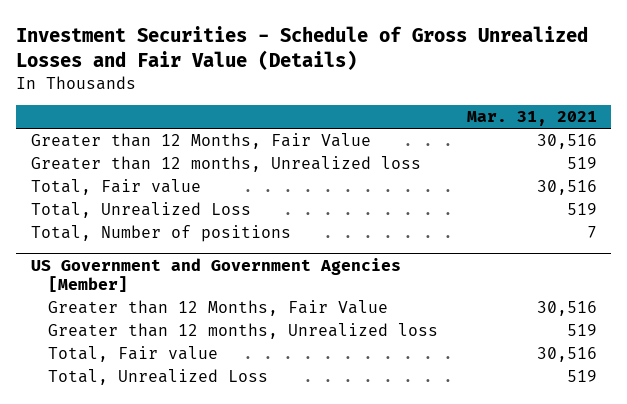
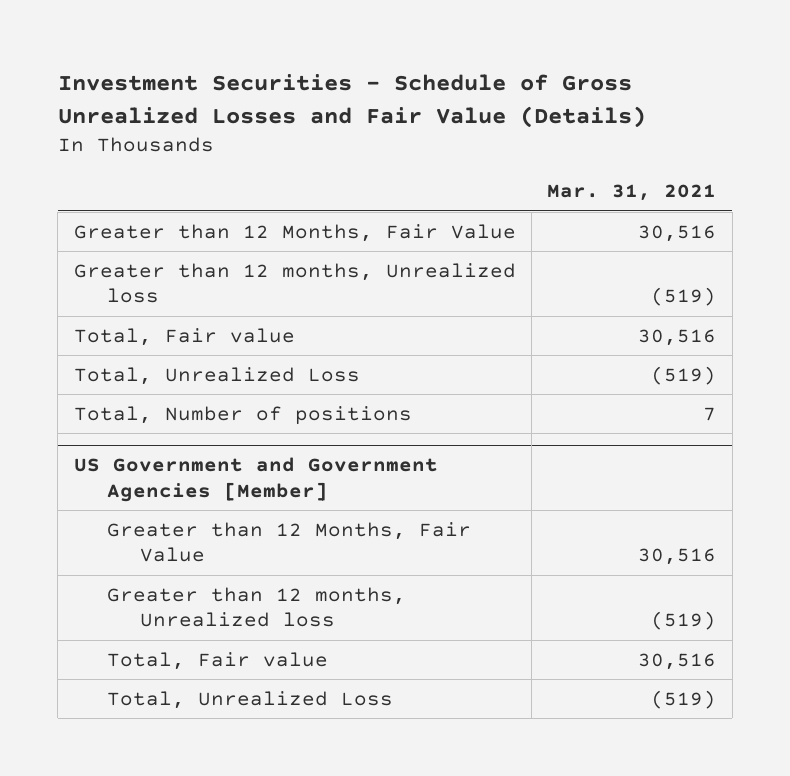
- Greater than 12 months, Unrealized loss | 519
+ Greater than 12 months, Unrealized loss | (519)
- Total, Unrealized Loss | 519
+ Total, Unrealized Loss | (519)
@ US Government and Government Agencies [Member]
- Greater than 12 months, Unrealized loss | 519
+ Greater than 12 months, Unrealized loss | (519)
- Total, Unrealized Loss | 519
+ Total, Unrealized Loss | (519)

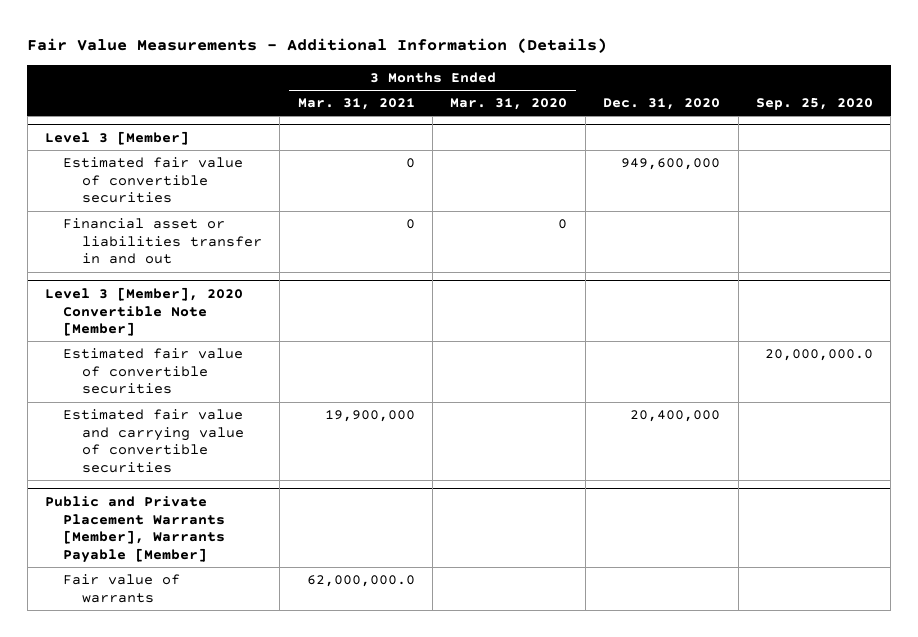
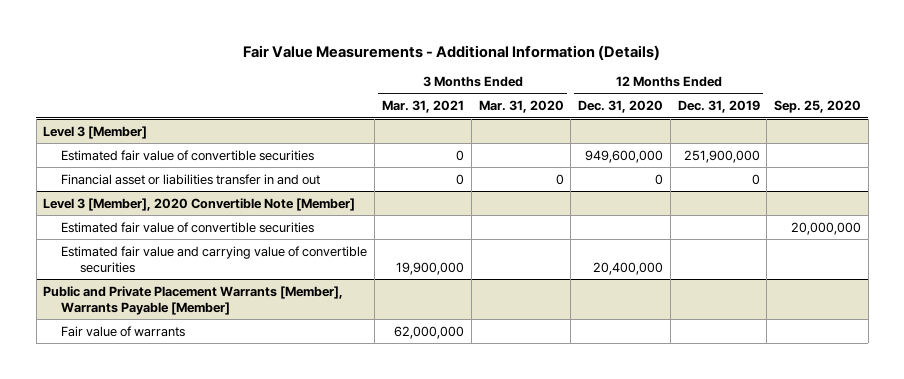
- | 3 Months Ended Mar. 31, 2021 | 3 Months Ended Mar. 31, 2020 | Dec. 31, 2020 | Sep. 25, 2020
+ | 3 Months Ended Mar. 31, 2021 | 3 Months Ended Mar. 31, 2020 | 12 Months Ended Dec. 31, 2020 | 12 Months Ended Dec. 31, 2019 | Sep. 25, 2020
@ Level 3 [Member], 2020 Convertible Note [Member]
- Estimated fair value of convertible securities | | | | 20,000,000.0
+ Estimated fair value of convertible securities | | | | | 20,000,000
@ Public and Private Placement Warrants [Member], Warrants Payable [Member]
- Fair value of warrants | 62,000,000.0 | | |
+ Fair value of warrants | 62,000,000 | | | |

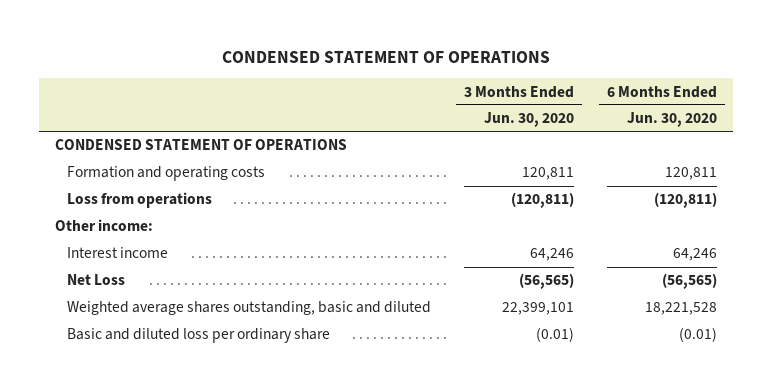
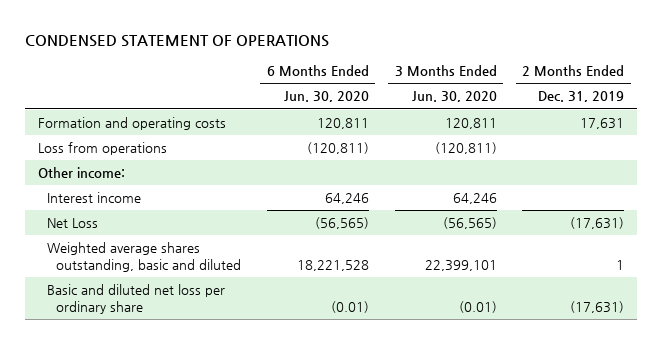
- | 3 Months Ended Jun. 30, 2020 | 6 Months Ended Jun. 30, 2020
+ | 6 Months Ended Jun. 30, 2020 | 3 Months Ended Jun. 30, 2020 | 2 Months Ended Dec. 31, 2019
- CONDENSED STATEMENT OF OPERATIONS
- Basic and diluted loss per ordinary share | (0.01) | (0.01)
+ Basic and diluted net loss per ordinary share | (0.01) | (0.01) | (17,631)

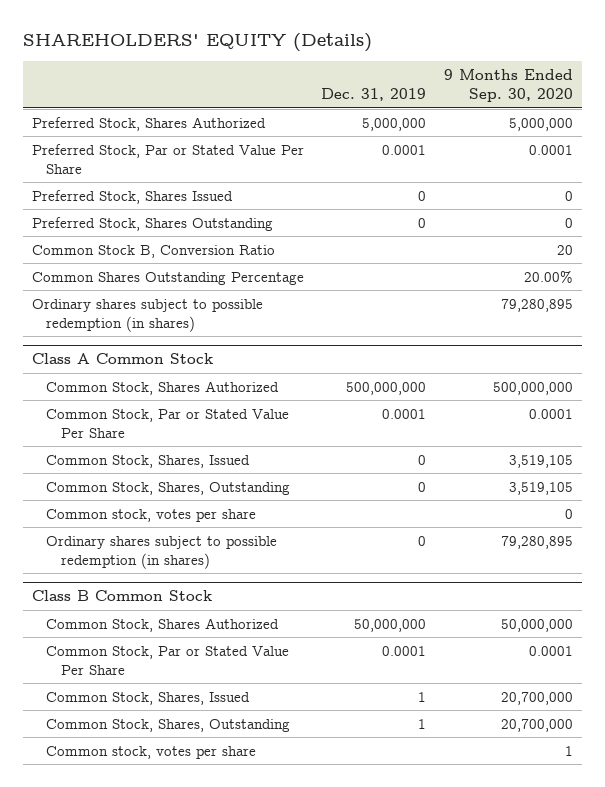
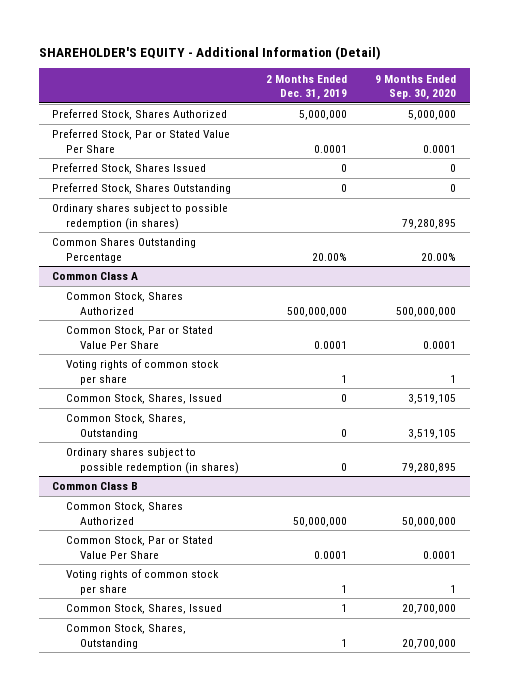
- SHAREHOLDERS' EQUITY (Details)
+ SHAREHOLDER'S EQUITY - Additional Information (Detail)
- | Dec. 31, 2019 | 9 Months Ended Sep. 30, 2020
+ | 2 Months Ended Dec. 31, 2019 | 9 Months Ended Sep. 30, 2020
- Common Stock B, Conversion Ratio | | 20
- Class A Common Stock
moved down: Common Shares Outstanding Percentage | 20.00% | 20.00%
+ Common Class A
+ Voting rights of common stock per share | 1 | 1
- Common stock, votes per share | | 0
- Class B Common Stock
+ Common Class B
+ Voting rights of common stock per share | 1 | 1
- Common stock, votes per share | | 1

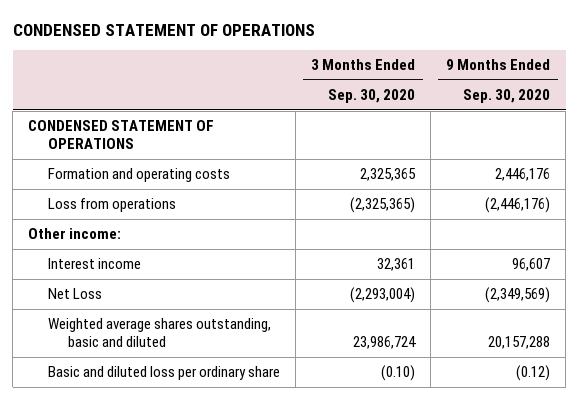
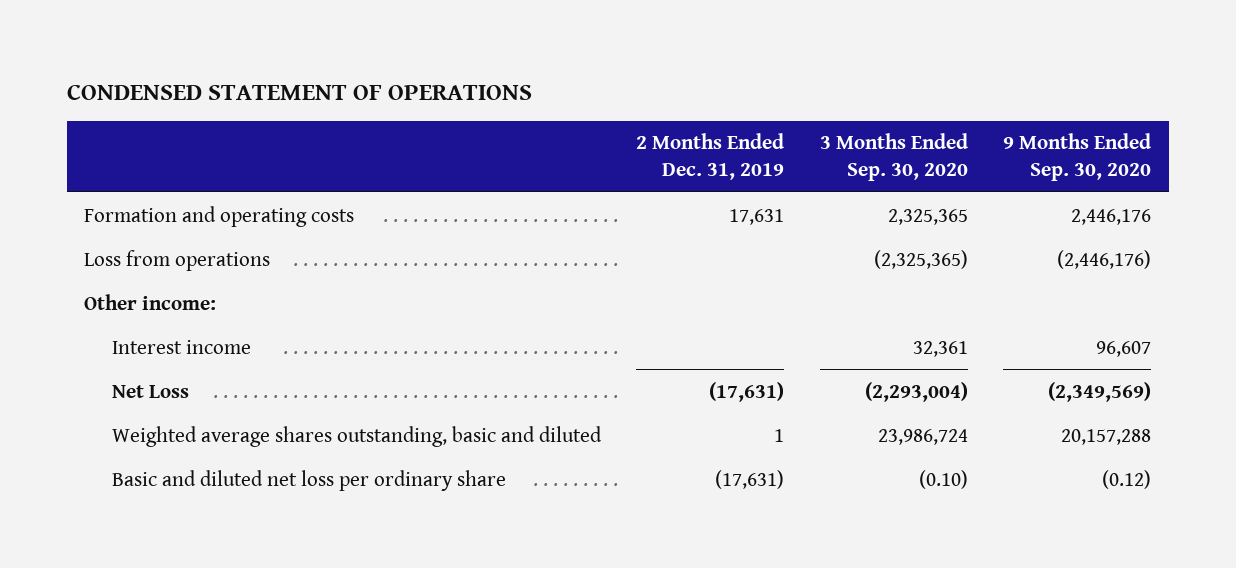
- | 3 Months Ended Sep. 30, 2020 | 9 Months Ended Sep. 30, 2020
+ | 2 Months Ended Dec. 31, 2019 | 3 Months Ended Sep. 30, 2020 | 9 Months Ended Sep. 30, 2020
- CONDENSED STATEMENT OF OPERATIONS
- Basic and diluted loss per ordinary share | (0.10) | (0.12)
+ Basic and diluted net loss per ordinary share | (17,631) | (0.10) | (0.12)

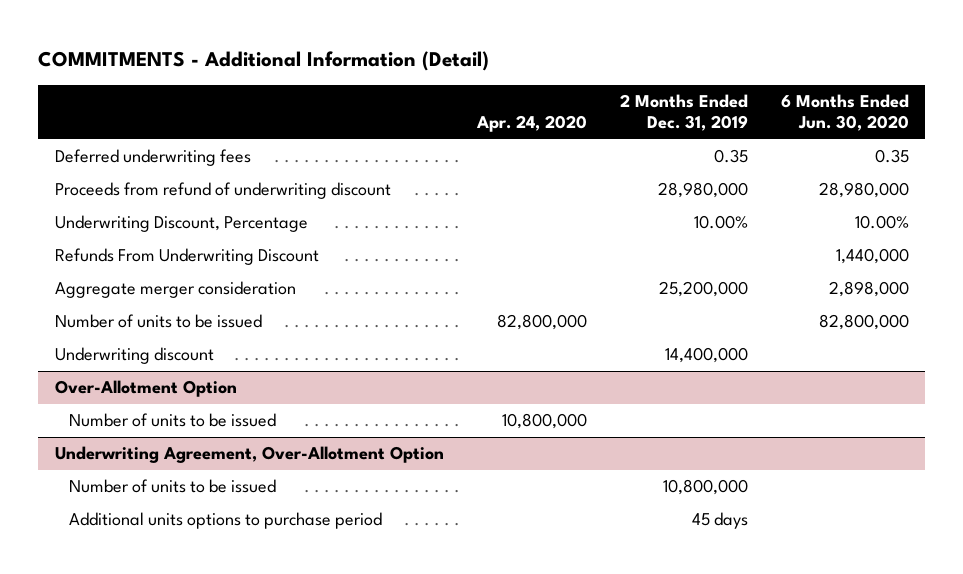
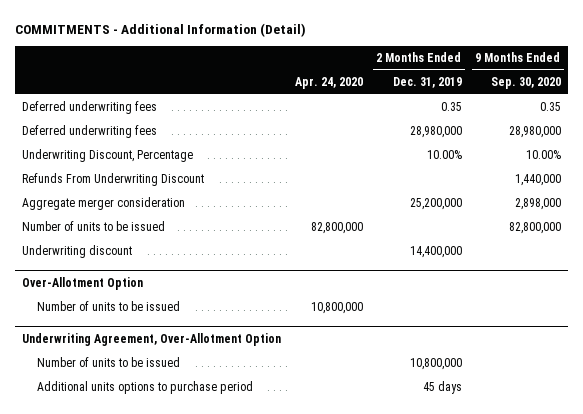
- | Apr. 24, 2020 | 2 Months Ended Dec. 31, 2019 | 6 Months Ended Jun. 30, 2020
+ | Apr. 24, 2020 | 2 Months Ended Dec. 31, 2019 | 9 Months Ended Sep. 30, 2020
- Proceeds from refund of underwriting discount | | 28,980,000 | 28,980,000
+ Deferred underwriting fees | | 28,980,000 | 28,980,000

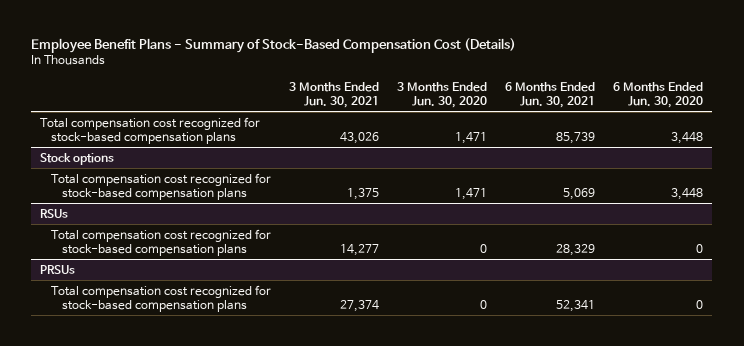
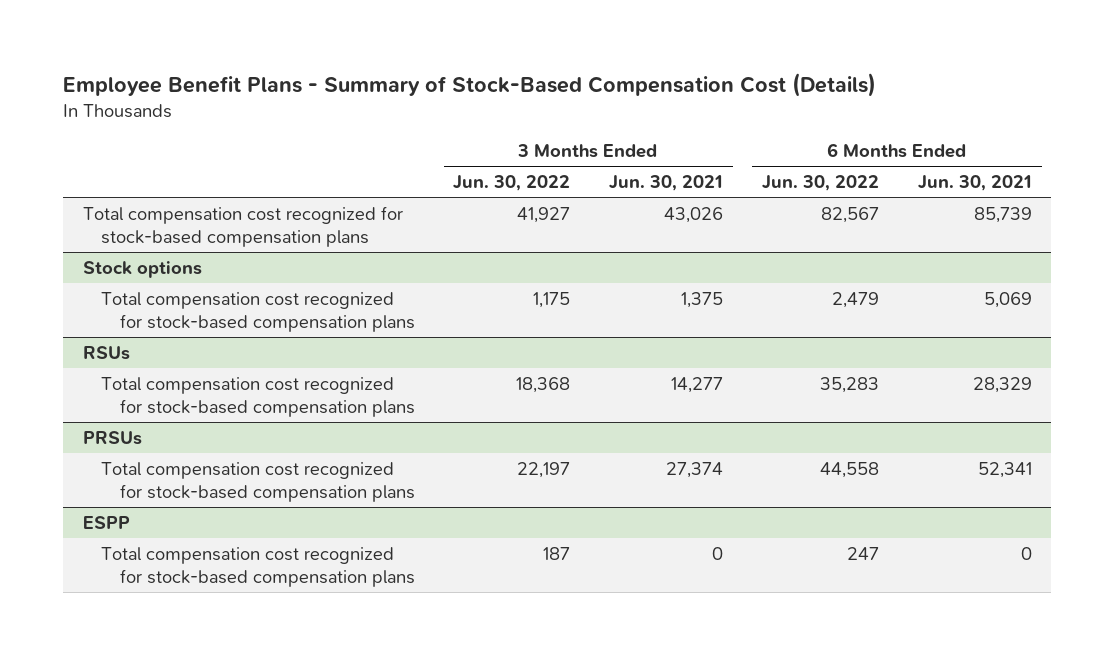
- | 3 Months Ended Jun. 30, 2021 | 3 Months Ended Jun. 30, 2020 | 6 Months Ended Jun. 30, 2021 | 6 Months Ended Jun. 30, 2020
+ | 3 Months Ended Jun. 30, 2022 | 3 Months Ended Jun. 30, 2021 | 6 Months Ended Jun. 30, 2022 | 6 Months Ended Jun. 30, 2021
+ ESPP
+ Total compensation cost recognized for stock-based compensation plans | 187 | 0 | 247 | 0

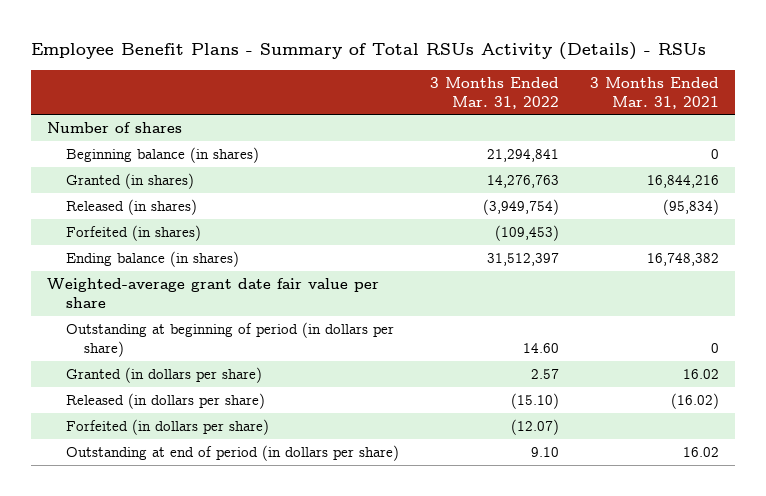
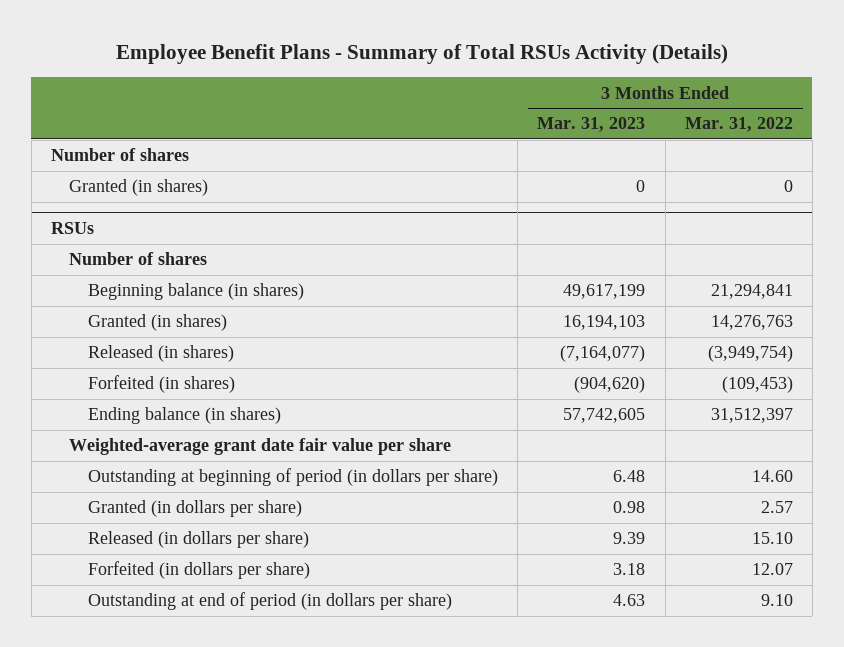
- Employee Benefit Plans - Summary of Total RSUs Activity (Details) - RSUs
+ Employee Benefit Plans - Summary of Total RSUs Activity (Details)
- | 3 Months Ended Mar. 31, 2022 | 3 Months Ended Mar. 31, 2021
+ | 3 Months Ended Mar. 31, 2023 | 3 Months Ended Mar. 31, 2022
+ Granted (in shares) | 0 | 0
+ RSUs
+ Number of shares
- Released (in dollars per share) | (15.10) | (16.02)
- Forfeited (in dollars per share) | (12.07) |
+ Released (in dollars per share) | 9.39 | 15.10
+ Forfeited (in dollars per share) | 3.18 | 12.07

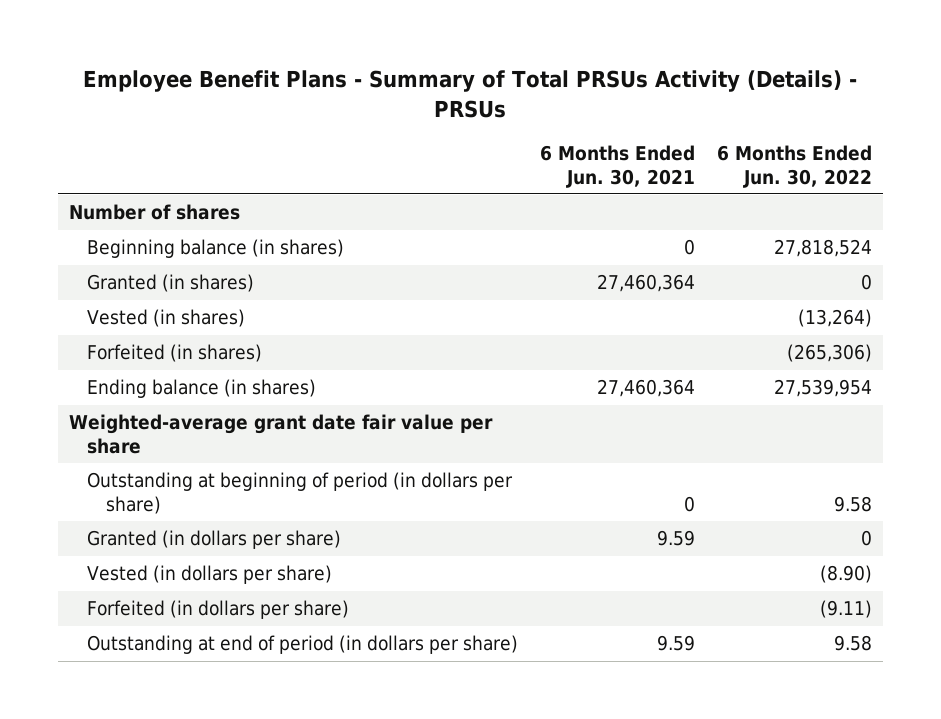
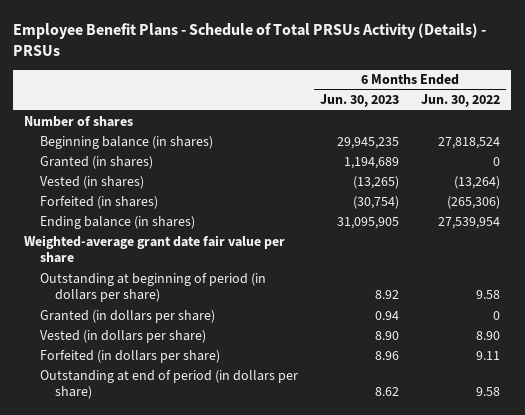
- Employee Benefit Plans - Summary of Total PRSUs Activity (Details) - PRSUs
+ Employee Benefit Plans - Schedule of Total PRSUs Activity (Details) - PRSUs
- | 6 Months Ended Jun. 30, 2021 | 6 Months Ended Jun. 30, 2022
+ | 6 Months Ended Jun. 30, 2023 | 6 Months Ended Jun. 30, 2022
- Vested (in dollars per share) | | (8.90)
- Forfeited (in dollars per share) | | (9.11)
+ Vested (in dollars per share) | 8.90 | 8.90
+ Forfeited (in dollars per share) | 8.96 | 9.11

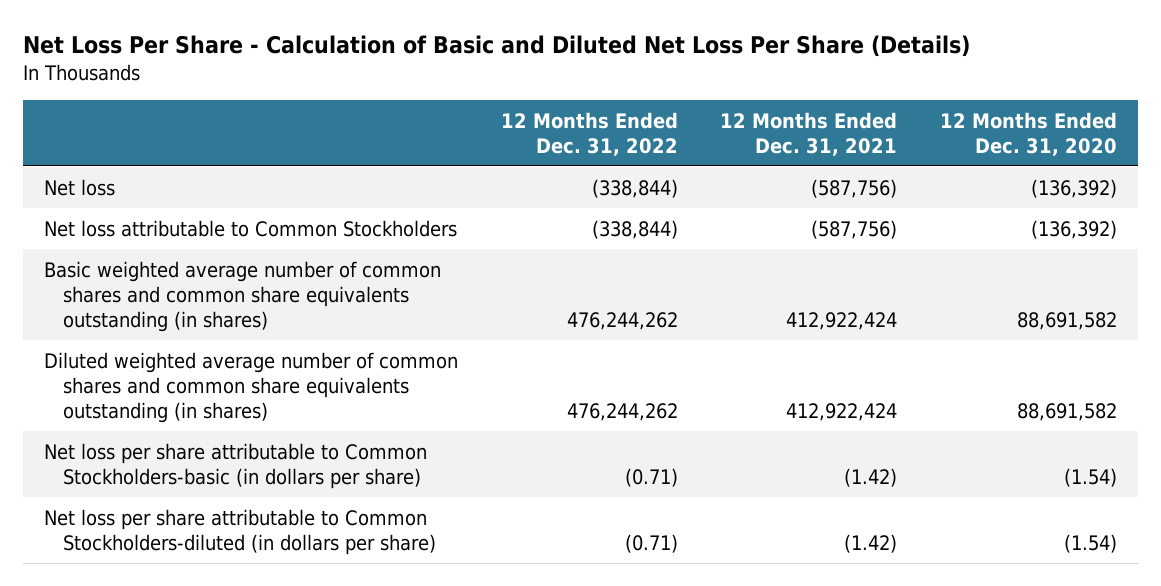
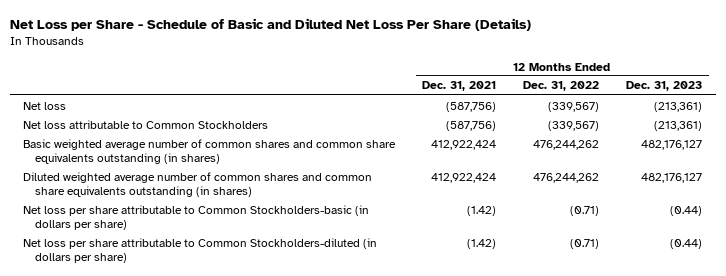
- Net Loss Per Share - Calculation of Basic and Diluted Net Loss Per Share (Details)
+ Net Loss per Share - Schedule of Basic and Diluted Net Loss Per Share (Details)
- | 12 Months Ended Dec. 31, 2022 | 12 Months Ended Dec. 31, 2021 | 12 Months Ended Dec. 31, 2020
+ | 12 Months Ended Dec. 31, 2021 | 12 Months Ended Dec. 31, 2022 | 12 Months Ended Dec. 31, 2023
- Net loss | (338,844) | (587,756) | (136,392)
- Net loss attributable to Common Stockholders | (338,844) | (587,756) | (136,392)
+ Net loss | (587,756) | (339,567) | (213,361)
+ Net loss attributable to Common Stockholders | (587,756) | (339,567) | (213,361)

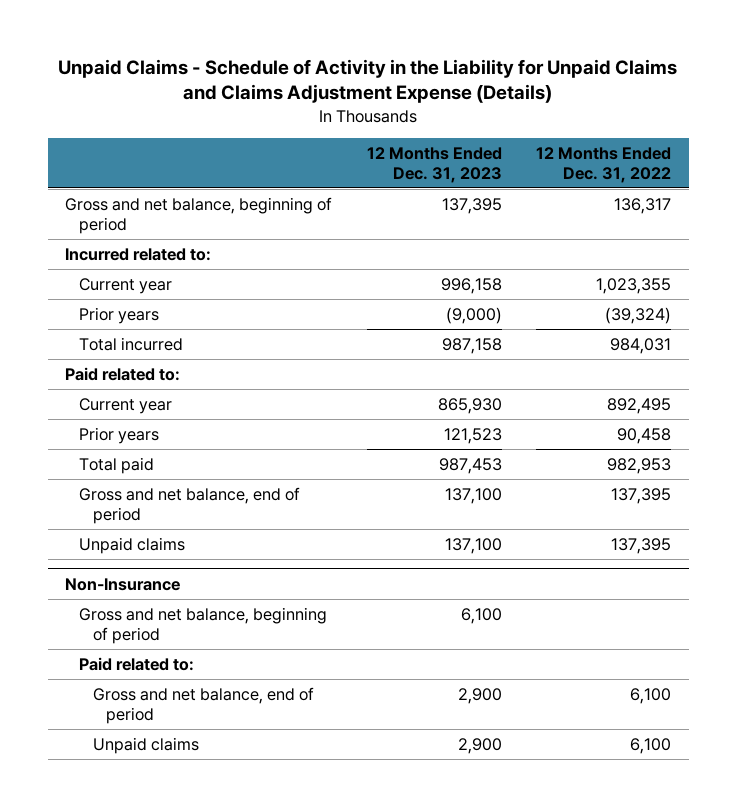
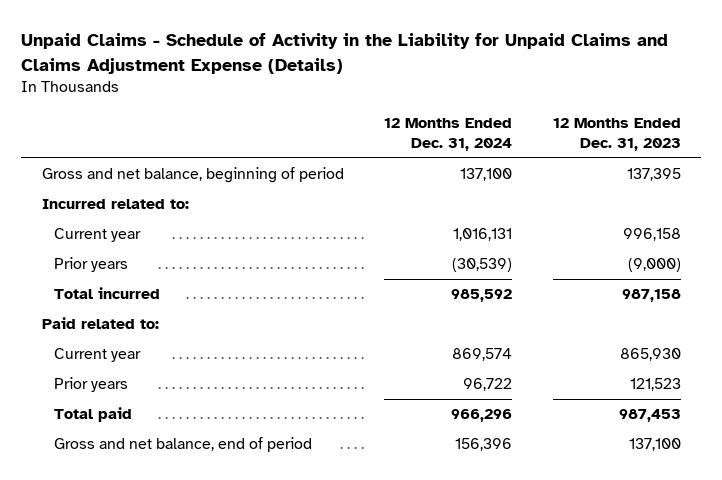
- | 12 Months Ended Dec. 31, 2023 | 12 Months Ended Dec. 31, 2022
+ | 12 Months Ended Dec. 31, 2024 | 12 Months Ended Dec. 31, 2023
- Unpaid claims | 137,100 | 137,395
- Non-Insurance
- Gross and net balance, beginning of period | 6,100 |
- Paid related to:
- Gross and net balance, end of period | 2,900 | 6,100
- Unpaid claims | 2,900 | 6,100

